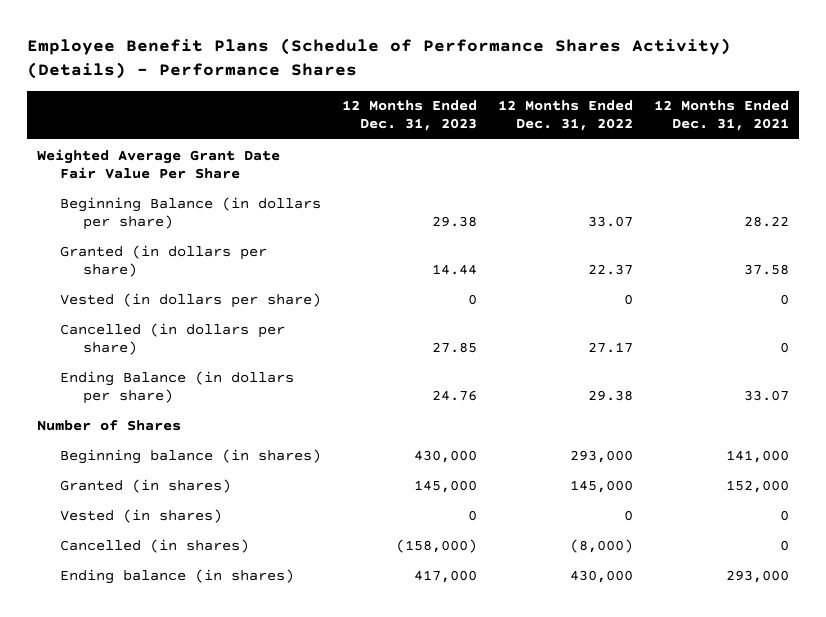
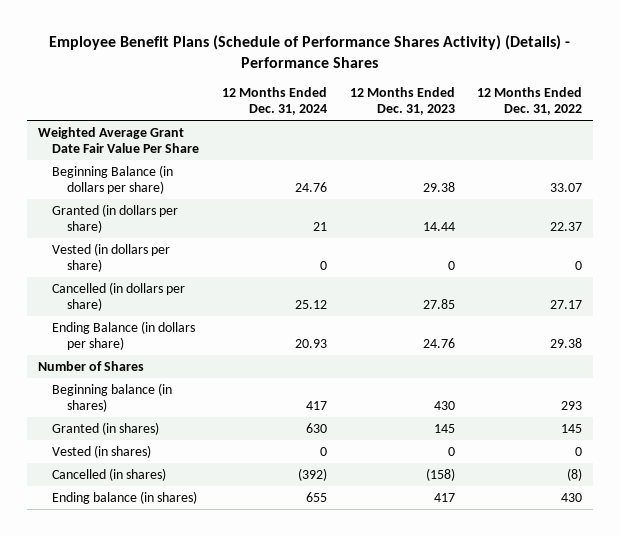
- | 12 Months Ended Dec. 31, 2023 | 12 Months Ended Dec. 31, 2022 | 12 Months Ended Dec. 31, 2021
+ | 12 Months Ended Dec. 31, 2024 | 12 Months Ended Dec. 31, 2023 | 12 Months Ended Dec. 31, 2022
- Beginning balance (in shares) | 430,000 | 293,000 | 141,000
- Granted (in shares) | 145,000 | 145,000 | 152,000
+ Beginning balance (in shares) | 417 | 430 | 293
+ Granted (in shares) | 630 | 145 | 145
- Cancelled (in shares) | (158,000) | (8,000) | 0
- Ending balance (in shares) | 417,000 | 430,000 | 293,000
+ Cancelled (in shares) | (392) | (158) | (8)
+ Ending balance (in shares) | 655 | 417 | 430

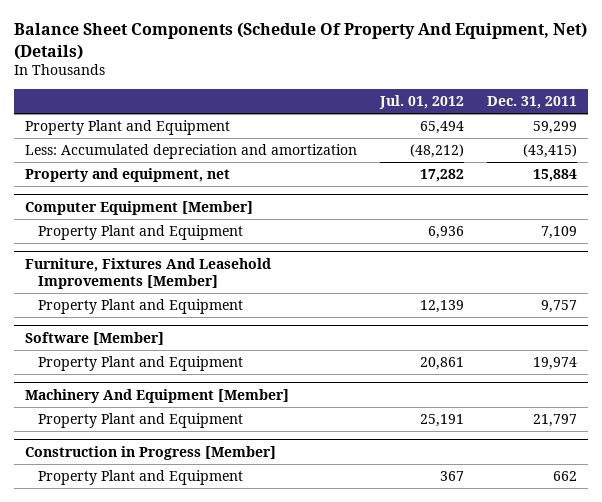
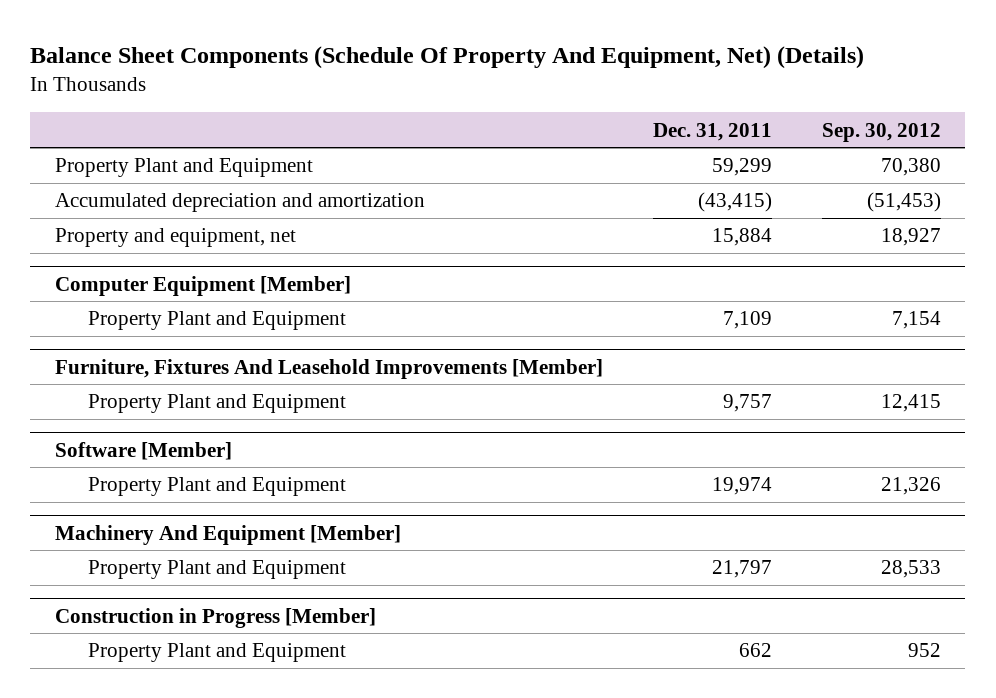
- | Jul. 01, 2012 | Dec. 31, 2011
+ | Dec. 31, 2011 | Sep. 30, 2012
- Less: Accumulated depreciation and amortization | (48,212) | (43,415)
+ Accumulated depreciation and amortization | (43,415) | (51,453)

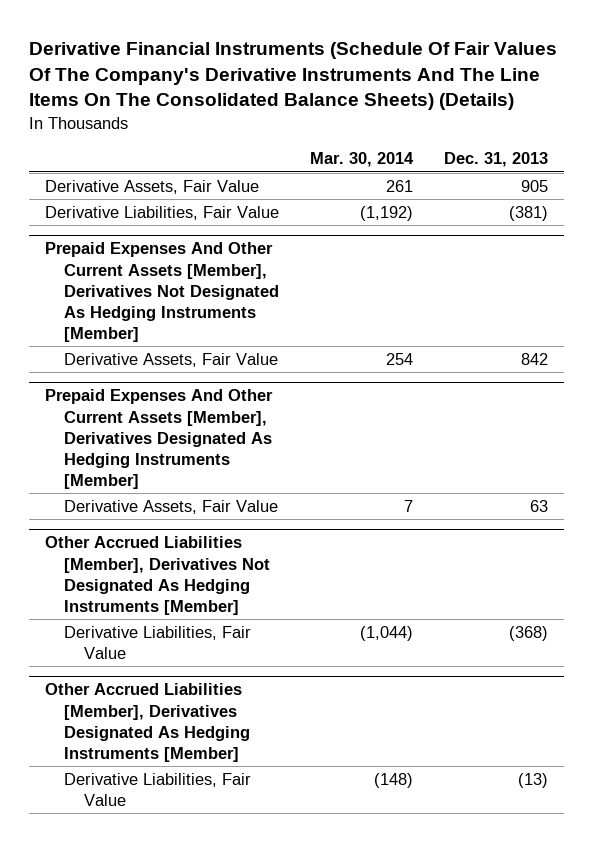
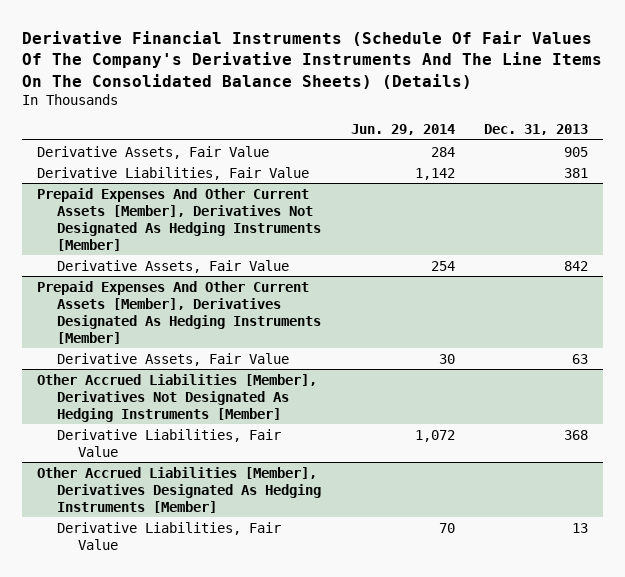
- | Mar. 30, 2014 | Dec. 31, 2013
+ | Jun. 29, 2014 | Dec. 31, 2013
- Derivative Liabilities, Fair Value | (1,192) | (381)
+ Derivative Liabilities, Fair Value | 1,142 | 381
@ Other Accrued Liabilities [Member], Derivatives Not Designated As Hedging Instruments [Member]
- Derivative Liabilities, Fair Value | (1,044) | (368)
+ Derivative Liabilities, Fair Value | 1,072 | 368
@ Other Accrued Liabilities [Member], Derivatives Designated As Hedging Instruments [Member]
- Derivative Liabilities, Fair Value | (148) | (13)
+ Derivative Liabilities, Fair Value | 70 | 13

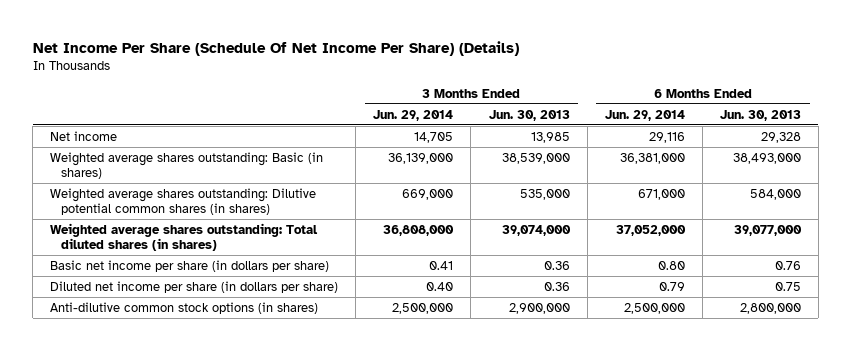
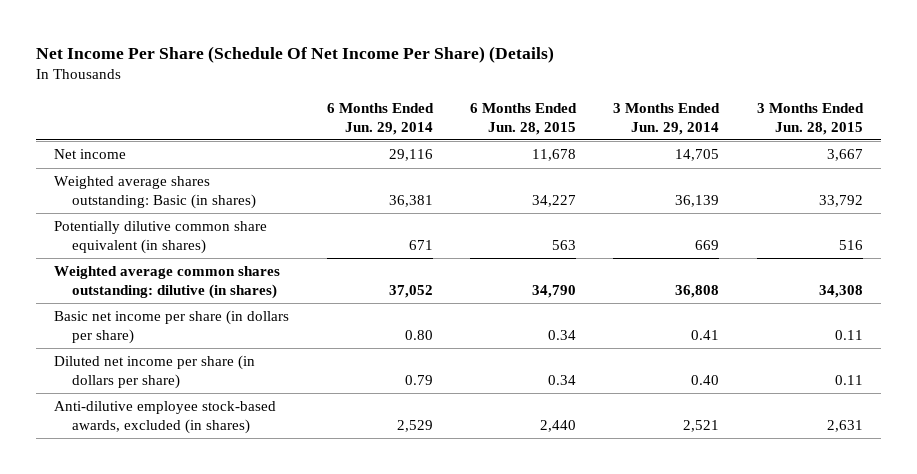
- | 3 Months Ended Jun. 29, 2014 | 3 Months Ended Jun. 30, 2013 | 6 Months Ended Jun. 29, 2014 | 6 Months Ended Jun. 30, 2013
+ | 6 Months Ended Jun. 29, 2014 | 6 Months Ended Jun. 28, 2015 | 3 Months Ended Jun. 29, 2014 | 3 Months Ended Jun. 28, 2015
- Weighted average shares outstanding: Basic (in shares) | 36,139,000 | 38,539,000 | 36,381,000 | 38,493,000
- Weighted average shares outstanding: Dilutive potential common shares (in shares) | 669,000 | 535,000 | 671,000 | 584,000
- Weighted average shares outstanding: Total diluted shares (in shares) | 36,808,000 | 39,074,000 | 37,052,000 | 39,077,000
+ Weighted average shares outstanding: Basic (in shares) | 36,381 | 34,227 | 36,139 | 33,792
+ Potentially dilutive common share equivalent (in shares) | 671 | 563 | 669 | 516
+ Weighted average common shares outstanding: dilutive (in shares) | 37,052 | 34,790 | 36,808 | 34,308
- Anti-dilutive common stock options (in shares) | 2,500,000 | 2,900,000 | 2,500,000 | 2,800,000
+ Anti-dilutive employee stock-based awards, excluded (in shares) | 2,529 | 2,440 | 2,521 | 2,631

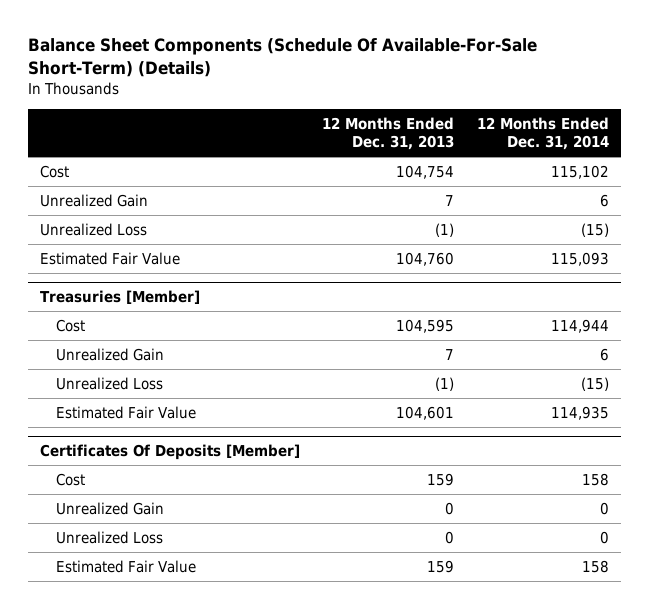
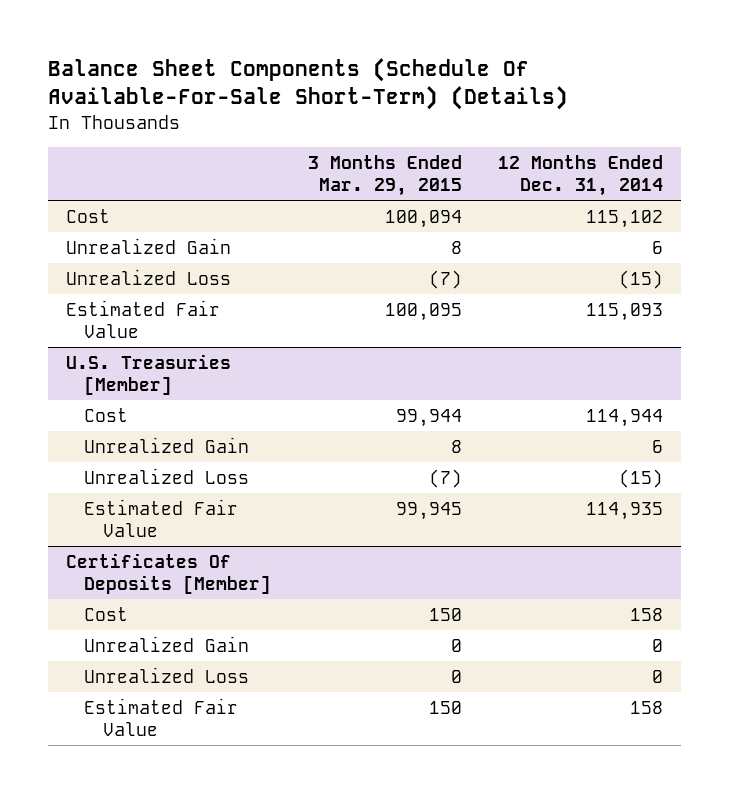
- | 12 Months Ended Dec. 31, 2013 | 12 Months Ended Dec. 31, 2014
+ | 3 Months Ended Mar. 29, 2015 | 12 Months Ended Dec. 31, 2014
- Treasuries [Member]
+ U.S. Treasuries [Member]

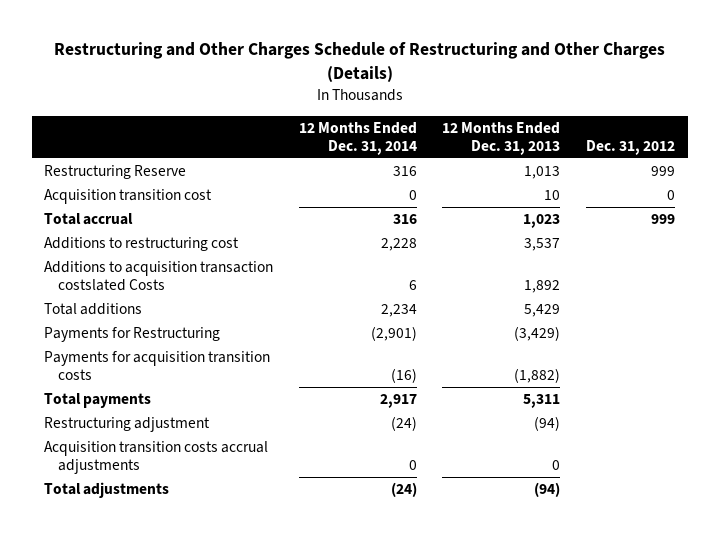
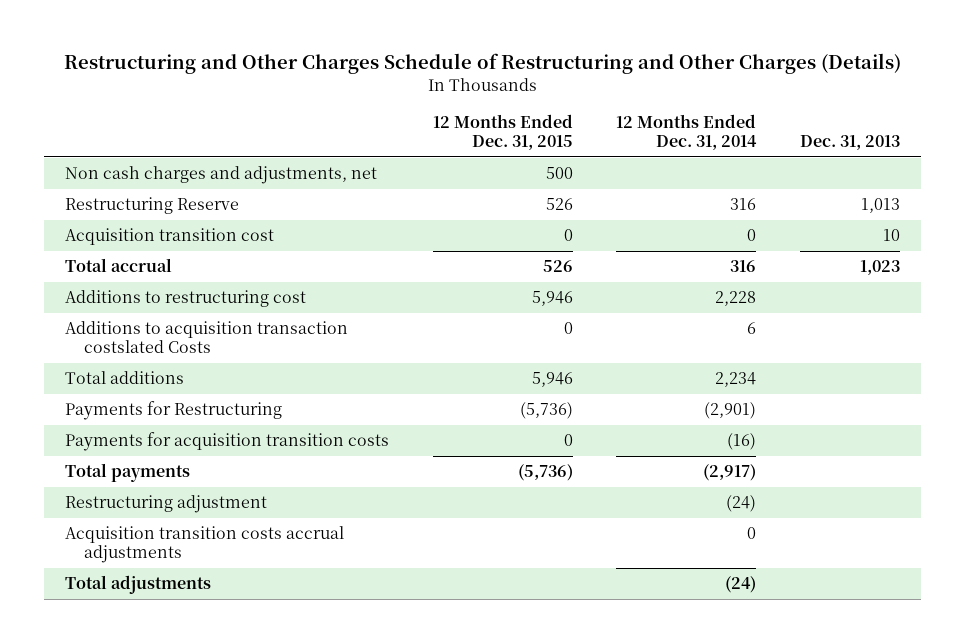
- | 12 Months Ended Dec. 31, 2014 | 12 Months Ended Dec. 31, 2013 | Dec. 31, 2012
+ | 12 Months Ended Dec. 31, 2015 | 12 Months Ended Dec. 31, 2014 | Dec. 31, 2013
+ Non cash charges and adjustments, net | 500 | |
- Total payments | 2,917 | 5,311 |
+ Total payments | (5,736) | (2,917) |

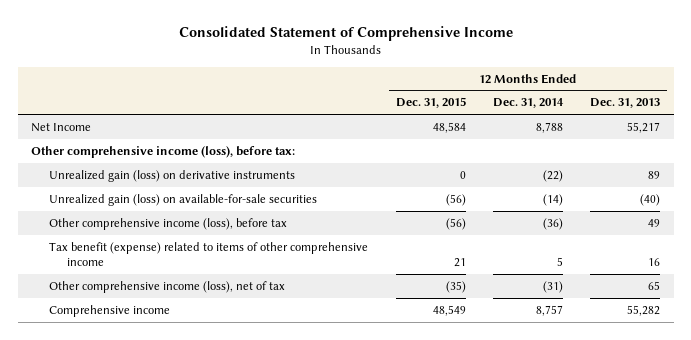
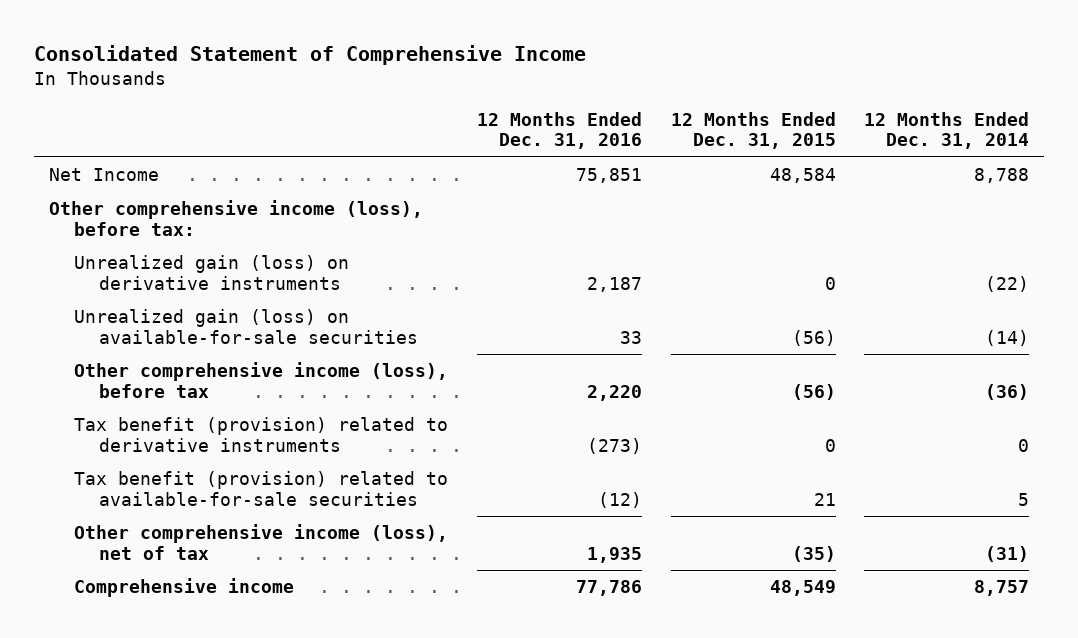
- | 12 Months Ended Dec. 31, 2015 | 12 Months Ended Dec. 31, 2014 | 12 Months Ended Dec. 31, 2013
+ | 12 Months Ended Dec. 31, 2016 | 12 Months Ended Dec. 31, 2015 | 12 Months Ended Dec. 31, 2014
- Tax benefit (expense) related to items of other comprehensive income | 21 | 5 | 16
+ Tax benefit (provision) related to derivative instruments | (273) | 0 | 0
+ Tax benefit (provision) related to available-for-sale securities | (12) | 21 | 5

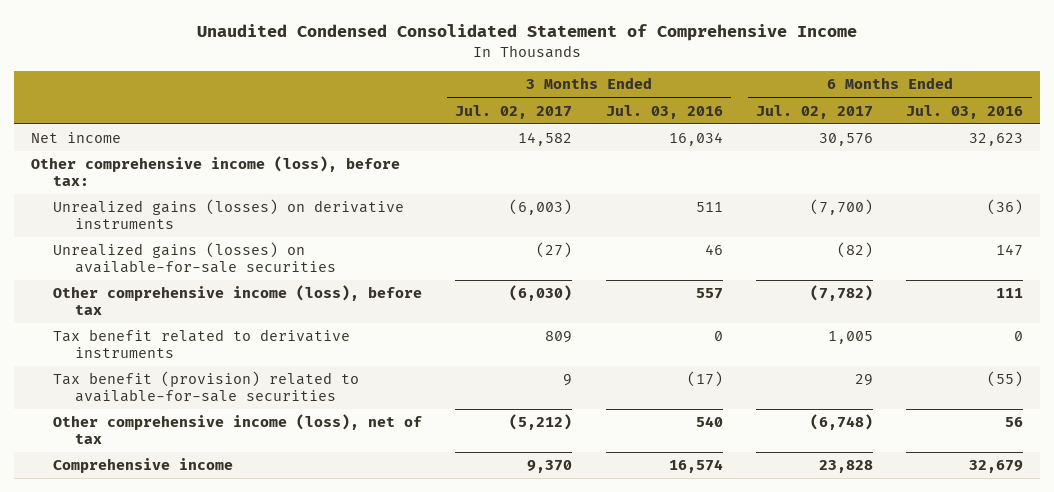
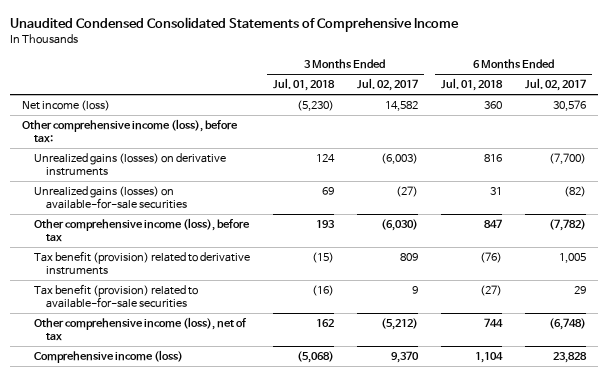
- Unaudited Condensed Consolidated Statement of Comprehensive Income
+ Unaudited Condensed Consolidated Statements of Comprehensive Income
- | 3 Months Ended Jul. 02, 2017 | 3 Months Ended Jul. 03, 2016 | 6 Months Ended Jul. 02, 2017 | 6 Months Ended Jul. 03, 2016
+ | 3 Months Ended Jul. 01, 2018 | 3 Months Ended Jul. 02, 2017 | 6 Months Ended Jul. 01, 2018 | 6 Months Ended Jul. 02, 2017
- Net income | 14,582 | 16,034 | 30,576 | 32,623
+ Net income (loss) | (5,230) | 14,582 | 360 | 30,576
- Tax benefit related to derivative instruments | 809 | 0 | 1,005 | 0
+ Tax benefit (provision) related to derivative instruments | (15) | 809 | (76) | 1,005
- Comprehensive income | 9,370 | 16,574 | 23,828 | 32,679
+ Comprehensive income (loss) | (5,068) | 9,370 | 1,104 | 23,828

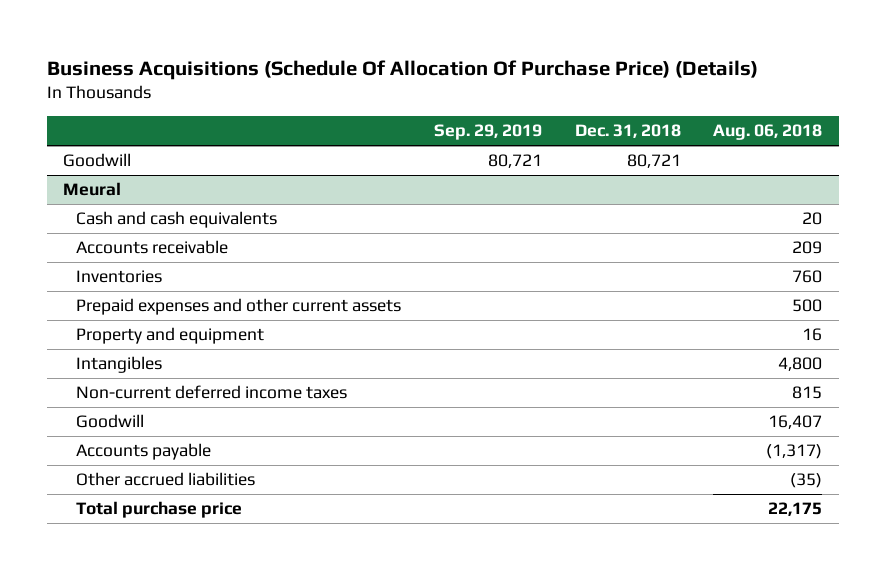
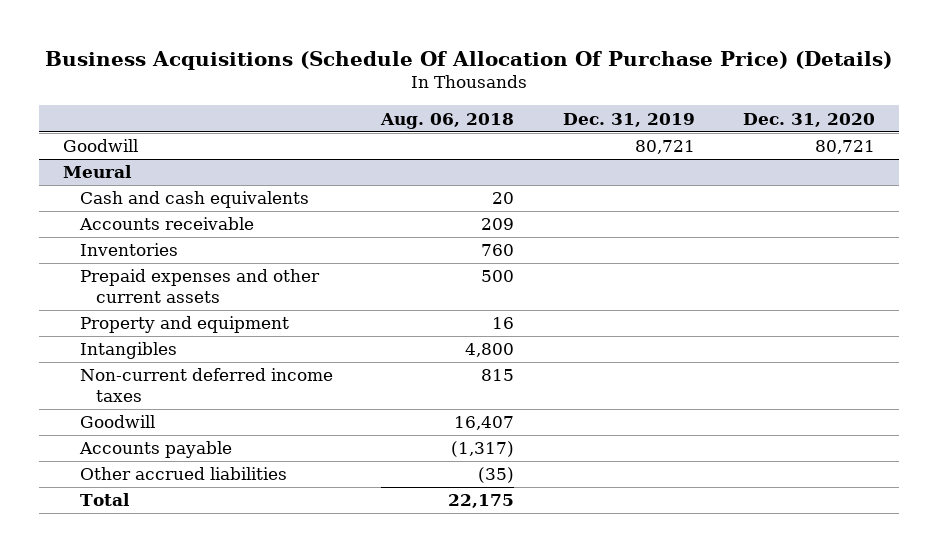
- | Sep. 29, 2019 | Dec. 31, 2018 | Aug. 06, 2018
+ | Aug. 06, 2018 | Dec. 31, 2019 | Dec. 31, 2020
@ Meural
- Total purchase price | | | 22,175
+ Total | 22,175 | |

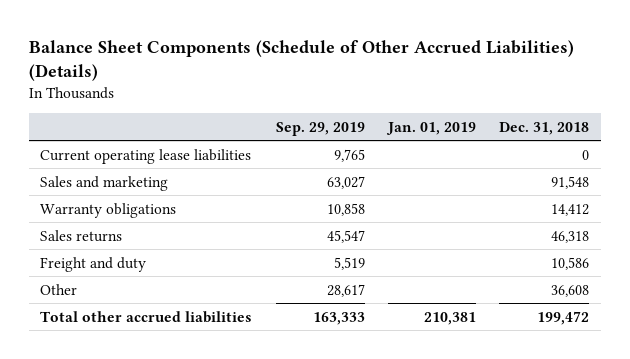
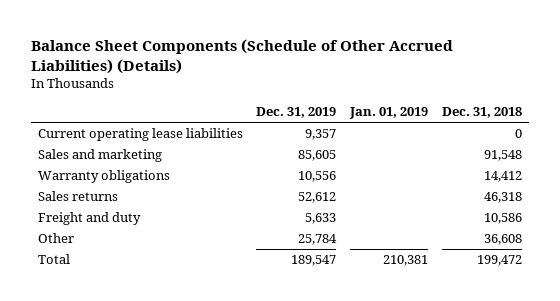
- | Sep. 29, 2019 | Jan. 01, 2019 | Dec. 31, 2018
+ | Dec. 31, 2019 | Jan. 01, 2019 | Dec. 31, 2018
- Total other accrued liabilities | 163,333 | 210,381 | 199,472
+ Total | 189,547 | 210,381 | 199,472

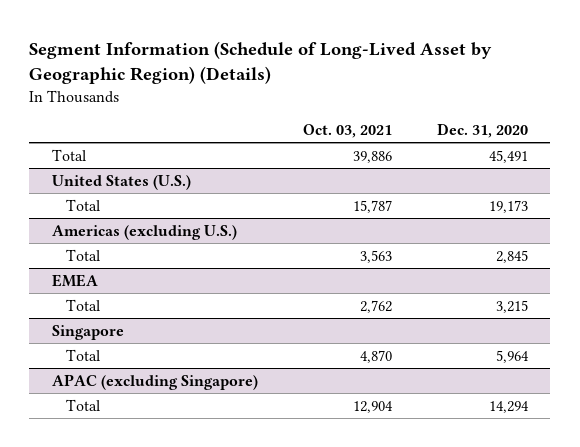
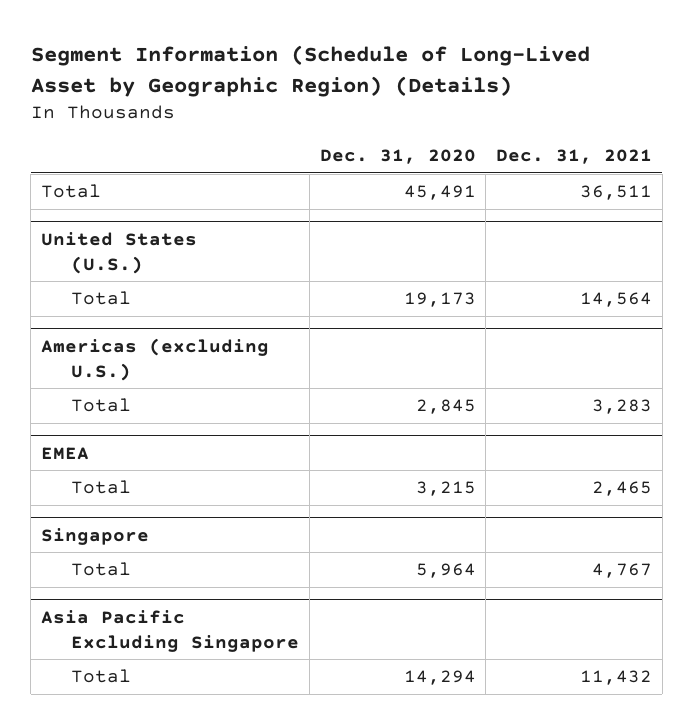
- | Oct. 03, 2021 | Dec. 31, 2020
+ | Dec. 31, 2020 | Dec. 31, 2021
- APAC (excluding Singapore)
+ Asia Pacific Excluding Singapore

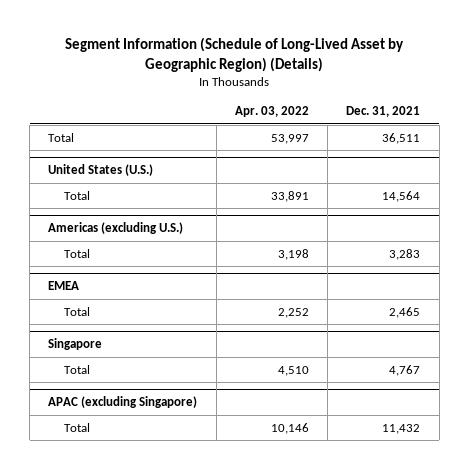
- | Dec. 31, 2020 | Dec. 31, 2021
+ | Apr. 03, 2022 | Dec. 31, 2021
- Asia Pacific Excluding Singapore
+ APAC (excluding Singapore)

